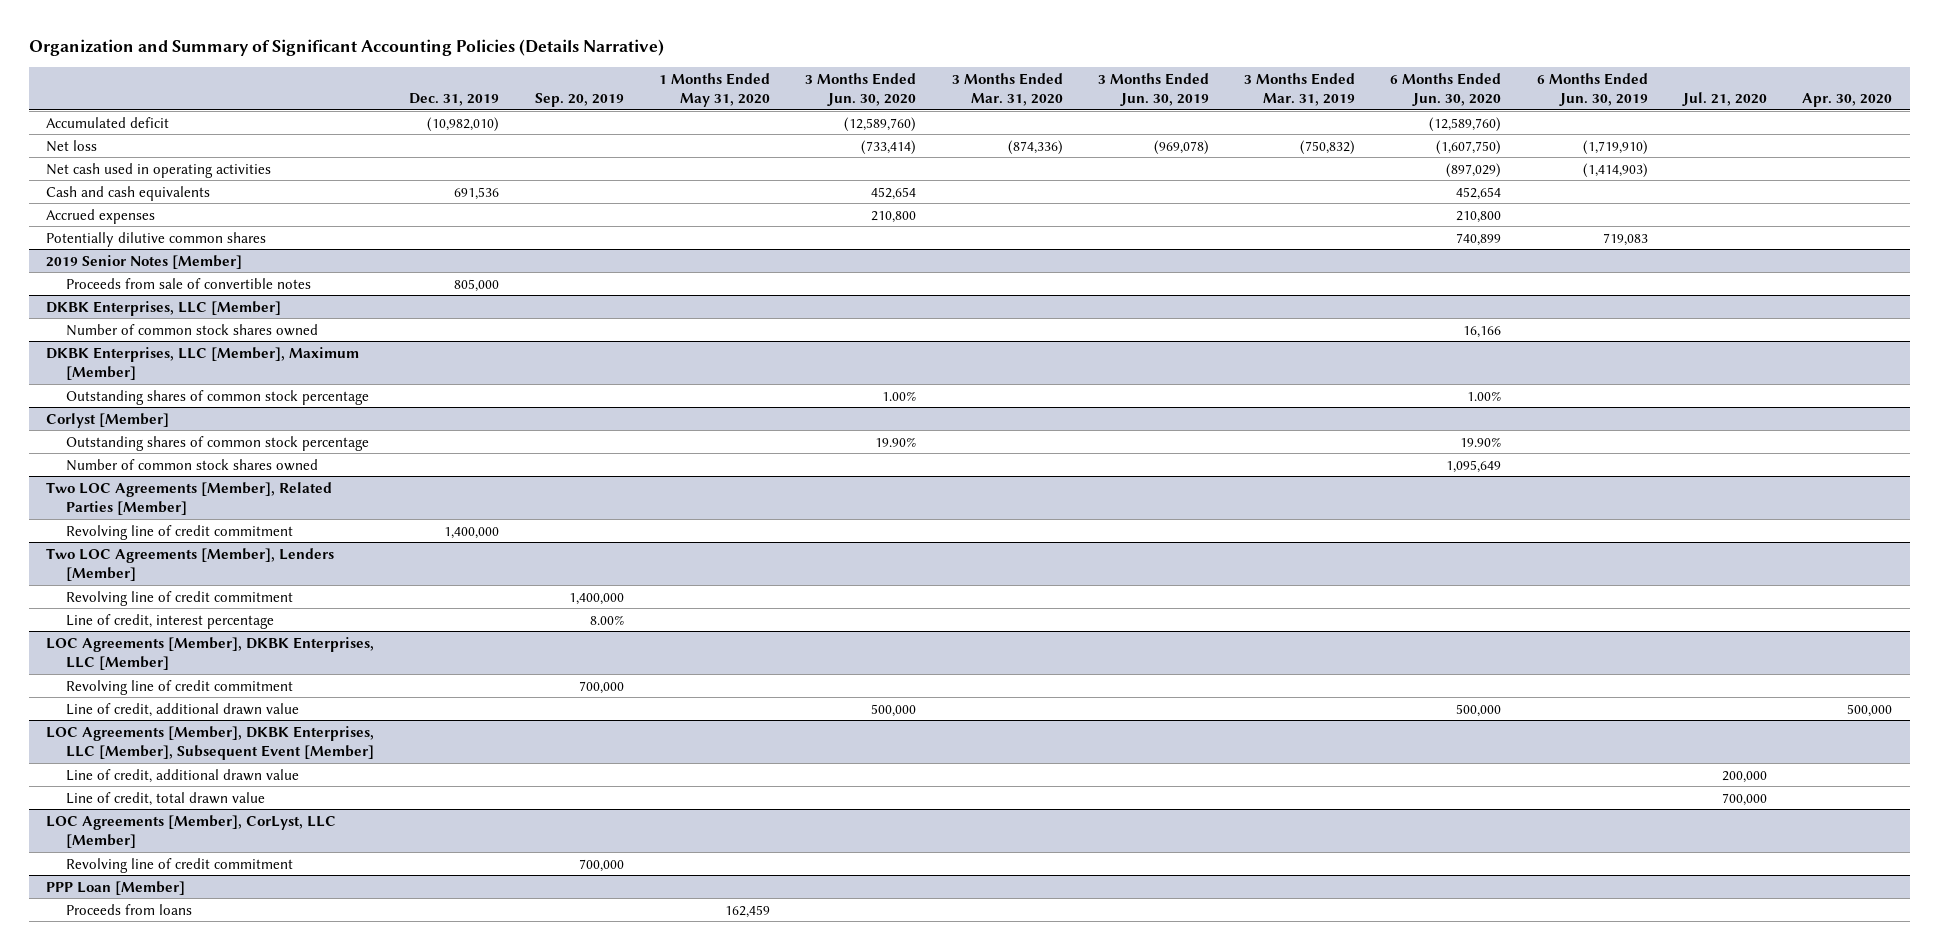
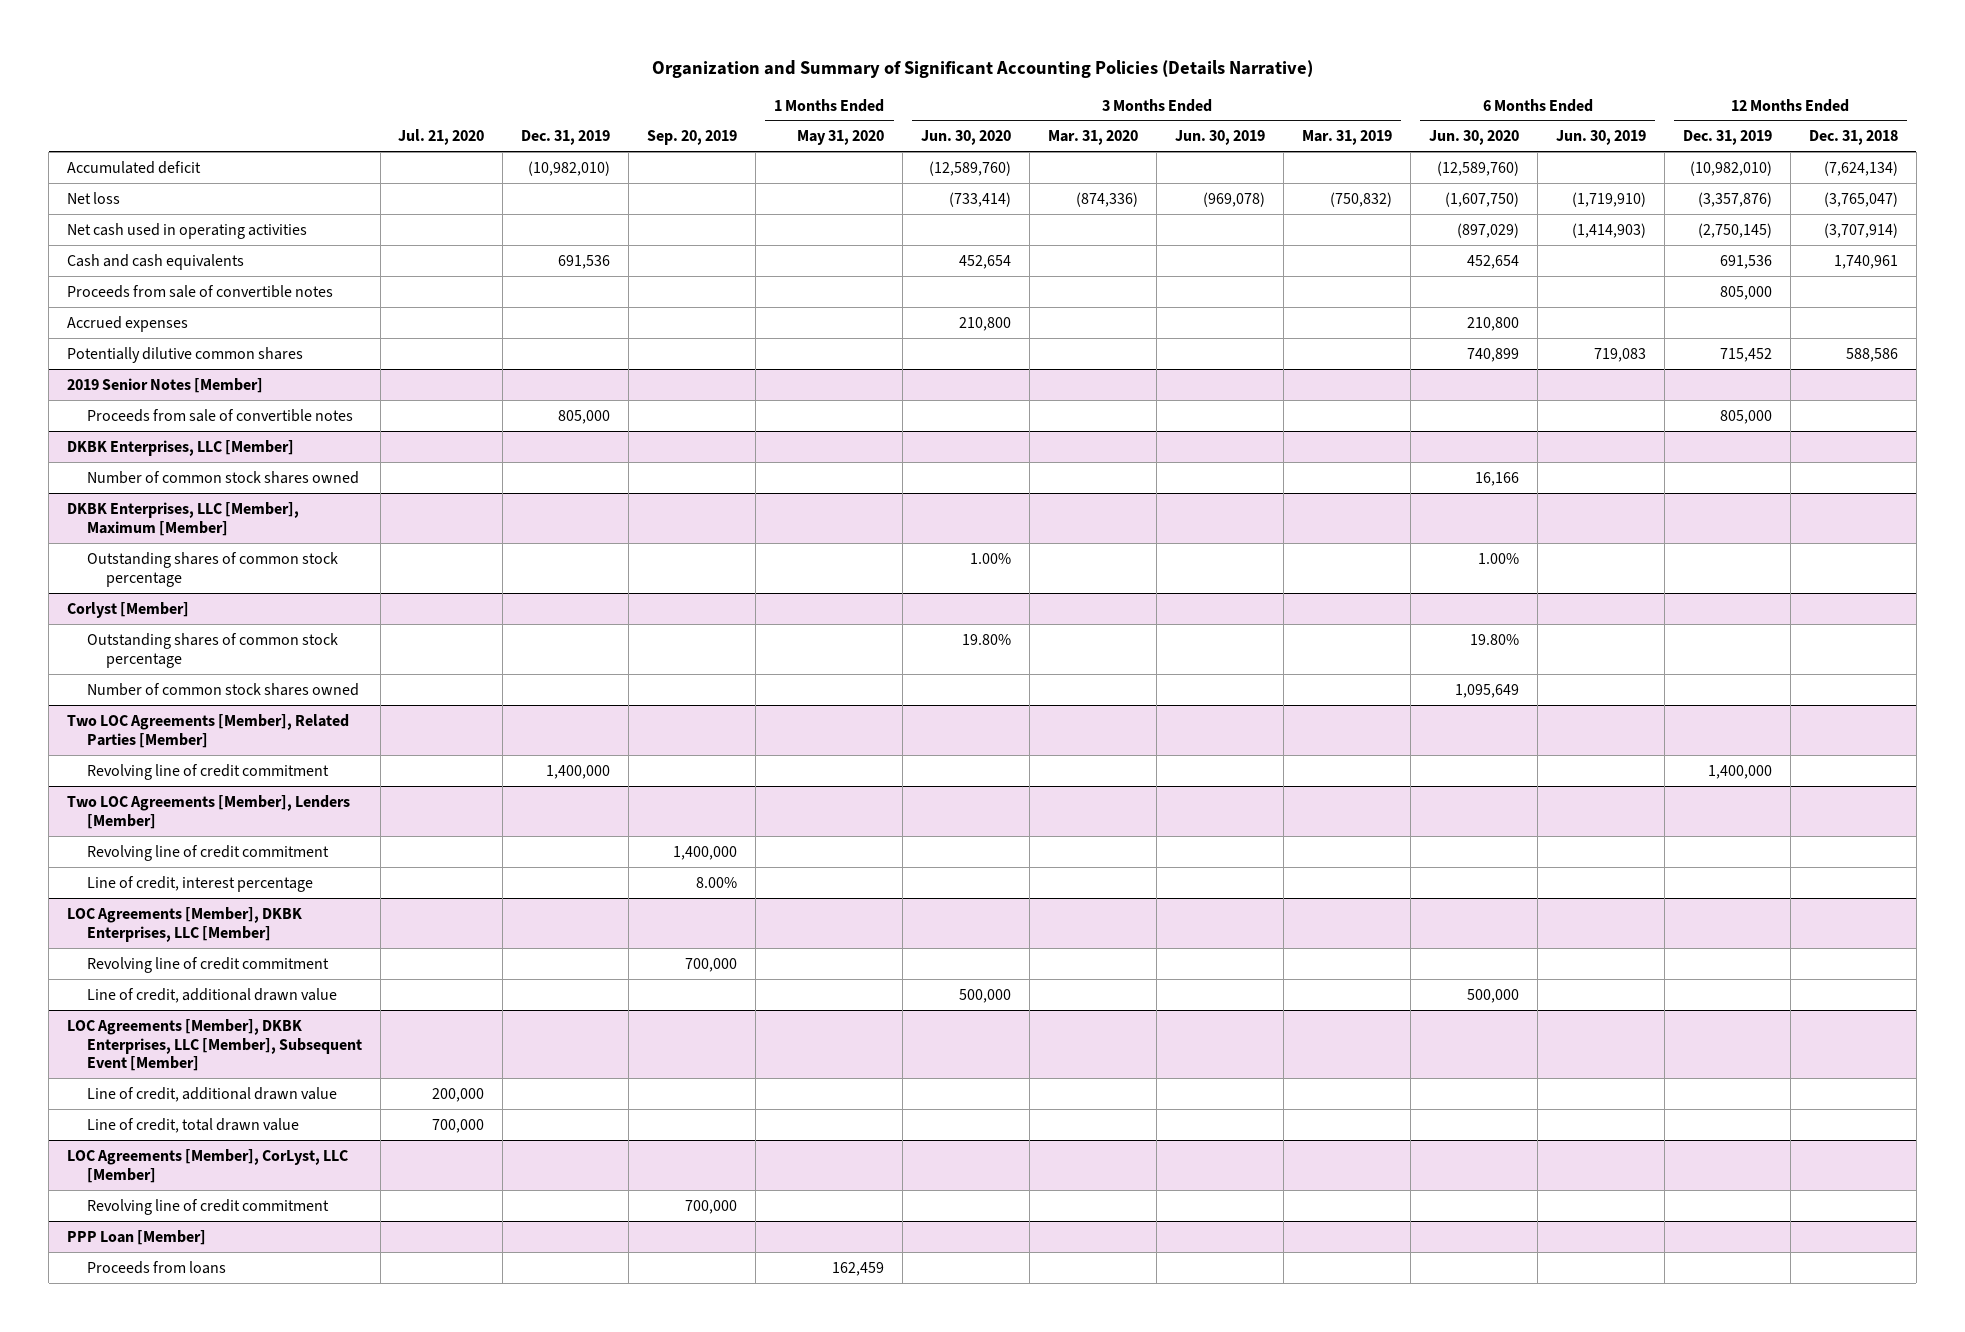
- | Dec. 31, 2019 | Sep. 20, 2019 | 1 Months Ended May 31, 2020 | 3 Months Ended Jun. 30, 2020 | 3 Months Ended Mar. 31, 2020 | 3 Months Ended Jun. 30, 2019 | 3 Months Ended Mar. 31, 2019 | 6 Months Ended Jun. 30, 2020 | 6 Months Ended Jun. 30, 2019 | Jul. 21, 2020 | Apr. 30, 2020
+ | Jul. 21, 2020 | Dec. 31, 2019 | Sep. 20, 2019 | 1 Months Ended May 31, 2020 | 3 Months Ended Jun. 30, 2020 | 3 Months Ended Mar. 31, 2020 | 3 Months Ended Jun. 30, 2019 | 3 Months Ended Mar. 31, 2019 | 6 Months Ended Jun. 30, 2020 | 6 Months Ended Jun. 30, 2019 | 12 Months Ended Dec. 31, 2019 | 12 Months Ended Dec. 31, 2018
+ Proceeds from sale of convertible notes | | | | | | | | | | | 805,000 |
@ Corlyst [Member]
- Outstanding shares of common stock percentage | | | | 19.90% | | | | 19.90% | | |
+ Outstanding shares of common stock percentage | | | | | 19.80% | | | | 19.80% | | |

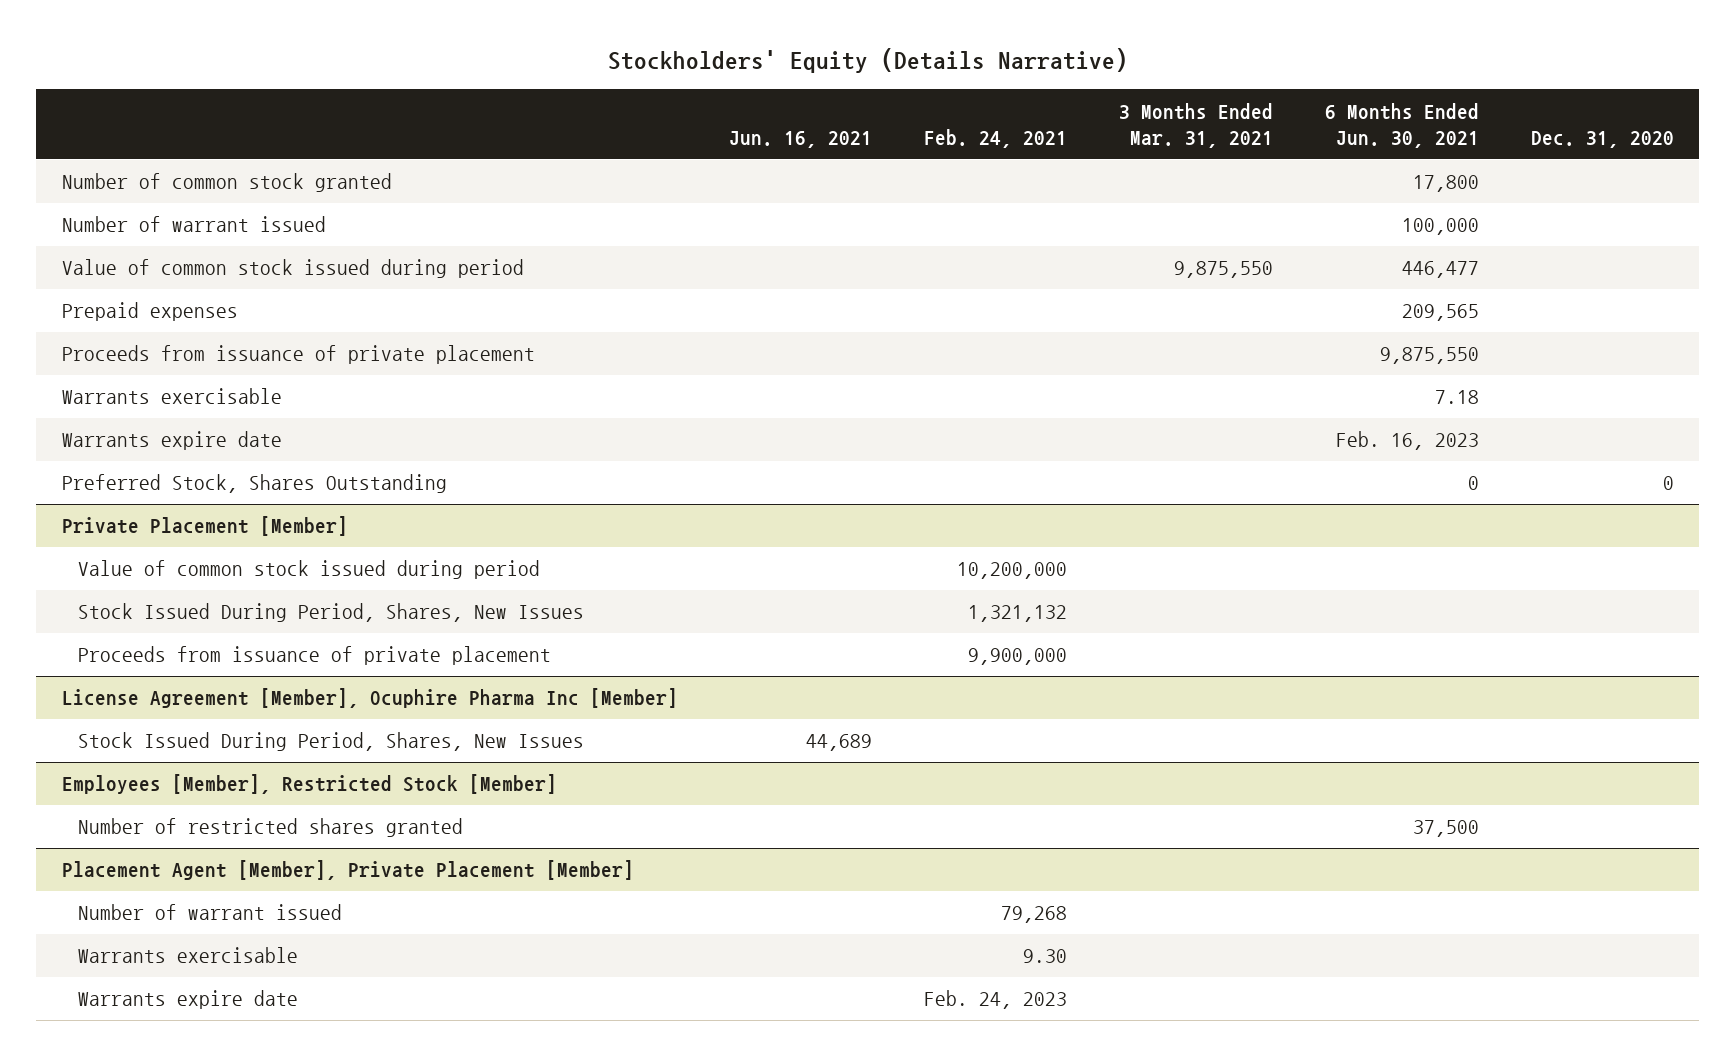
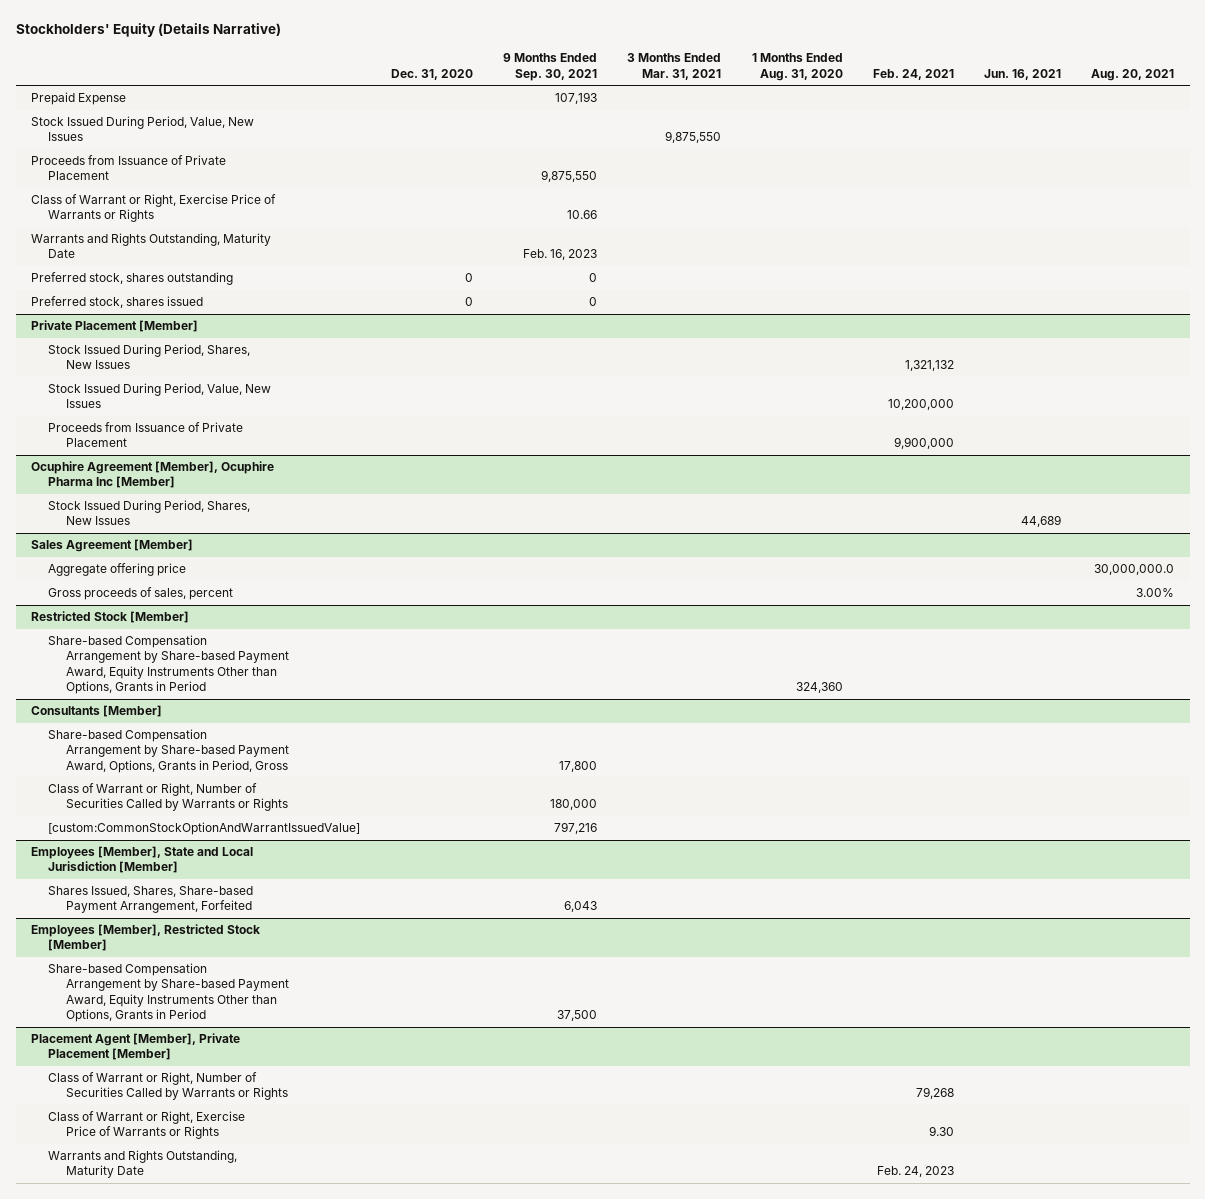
- | Jun. 16, 2021 | Feb. 24, 2021 | 3 Months Ended Mar. 31, 2021 | 6 Months Ended Jun. 30, 2021 | Dec. 31, 2020
+ | Dec. 31, 2020 | 9 Months Ended Sep. 30, 2021 | 3 Months Ended Mar. 31, 2021 | 1 Months Ended Aug. 31, 2020 | Feb. 24, 2021 | Jun. 16, 2021 | Aug. 20, 2021
- Number of common stock granted | | | | 17,800 |
- Number of warrant issued | | | | 100,000 |
- Value of common stock issued during period | | | 9,875,550 | 446,477 |
- Prepaid expenses | | | | 209,565 |
- Proceeds from issuance of private placement | | | | 9,875,550 |
- Warrants exercisable | | | | 7.18 |
- Warrants expire date | | | | Feb. 16, 2023 |
- Preferred Stock, Shares Outstanding | | | | 0 | 0
+ Prepaid Expense | | 107,193 | | | | |
+ Stock Issued During Period, Value, New Issues | | | 9,875,550 | | | |
+ Proceeds from Issuance of Private Placement | | 9,875,550 | | | | |
+ Class of Warrant or Right, Exercise Price of Warrants or Rights | | 10.66 | | | | |
+ Warrants and Rights Outstanding, Maturity Date | | Feb. 16, 2023 | | | | |
+ Preferred stock, shares outstanding | 0 | 0 | | | | |
+ Preferred stock, shares issued | 0 | 0 | | | | |
@ Private Placement [Member]
- Value of common stock issued during period | | 10,200,000 | | |
- Proceeds from issuance of private placement | | 9,900,000 | | |
- License Agreement [Member], Ocuphire Pharma Inc [Member]
@ Private Placement [Member]
+ Stock Issued During Period, Value, New Issues | | | | | 10,200,000 | |
+ Proceeds from Issuance of Private Placement | | | | | 9,900,000 | |
+ Ocuphire Agreement [Member], Ocuphire Pharma Inc [Member]
+ Sales Agreement [Member]
+ Aggregate offering price | | | | | | | 30,000,000.0
+ Gross proceeds of sales, percent | | | | | | | 3.00%
+ Restricted Stock [Member]
+ Share-based Compensation Arrangement by Share-based Payment Award, Equity Instruments Other than Options, Grants in Period | | | | 324,360 | | |
+ Consultants [Member]
+ Share-based Compensation Arrangement by Share-based Payment Award, Options, Grants in Period, Gross | | 17,800 | | | | |
+ Class of Warrant or Right, Number of Securities Called by Warrants or Rights | | 180,000 | | | | |
+ [custom:CommonStockOptionAndWarrantIssuedValue] | | 797,216 | | | | |
+ Employees [Member], State and Local Jurisdiction [Member]
+ Shares Issued, Shares, Share-based Payment Arrangement, Forfeited | | 6,043 | | | | |
@ Employees [Member], Restricted Stock [Member]
- Number of restricted shares granted | | | | 37,500 |
+ Share-based Compensation Arrangement by Share-based Payment Award, Equity Instruments Other than Options, Grants in Period | | 37,500 | | | | |
@ Placement Agent [Member], Private Placement [Member]
- Number of warrant issued | | 79,268 | | |
- Warrants exercisable | | 9.30 | | |
- Warrants expire date | | Feb. 24, 2023 | | |
+ Class of Warrant or Right, Number of Securities Called by Warrants or Rights | | | | | 79,268 | |
+ Class of Warrant or Right, Exercise Price of Warrants or Rights | | | | | 9.30 | |
+ Warrants and Rights Outstanding, Maturity Date | | | | | Feb. 24, 2023 | |

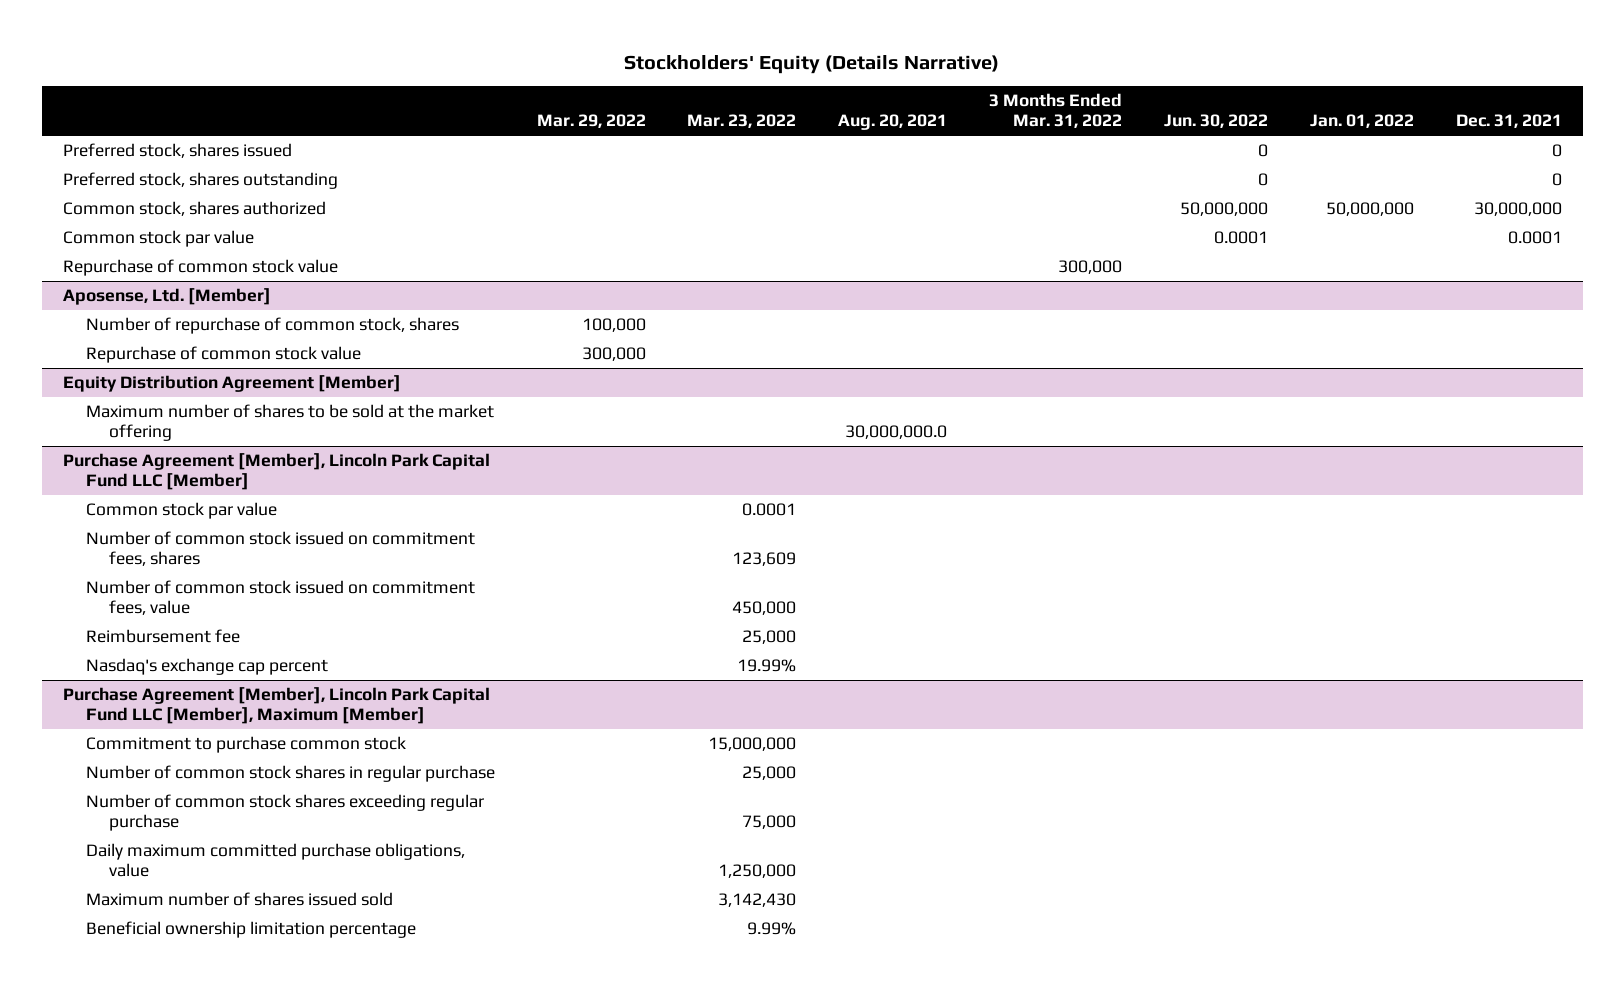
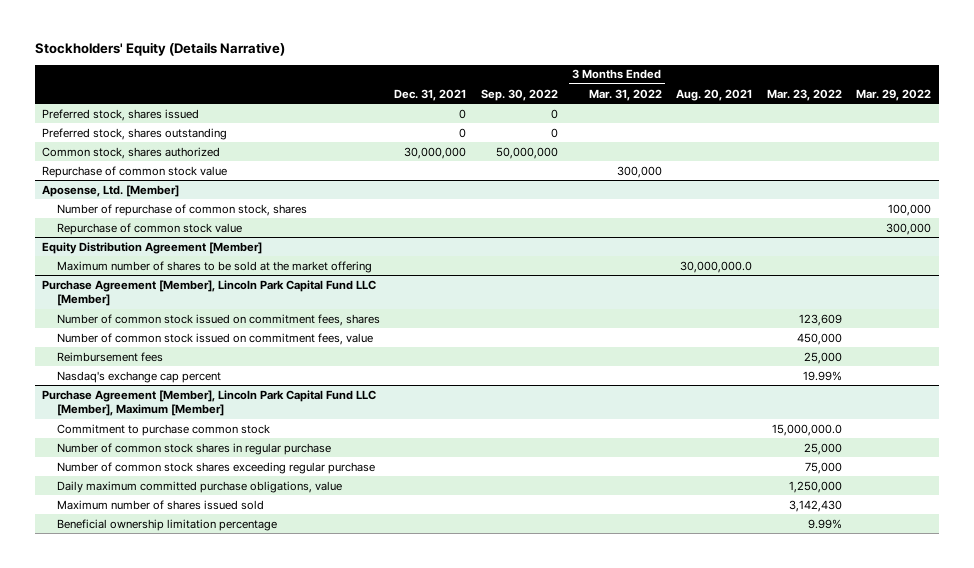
- | Mar. 29, 2022 | Mar. 23, 2022 | Aug. 20, 2021 | 3 Months Ended Mar. 31, 2022 | Jun. 30, 2022 | Jan. 01, 2022 | Dec. 31, 2021
+ | Dec. 31, 2021 | Sep. 30, 2022 | 3 Months Ended Mar. 31, 2022 | Aug. 20, 2021 | Mar. 23, 2022 | Mar. 29, 2022
- Common stock par value | | | | | 0.0001 | | 0.0001
@ Purchase Agreement [Member], Lincoln Park Capital Fund LLC [Member]
- Common stock par value | | 0.0001 | | | | |
- Reimbursement fee | | 25,000 | | | | |
+ Reimbursement fees | | | | | 25,000 |
@ Purchase Agreement [Member], Lincoln Park Capital Fund LLC [Member], Maximum [Member]
- Commitment to purchase common stock | | 15,000,000 | | | | |
+ Commitment to purchase common stock | | | | | 15,000,000.0 |

